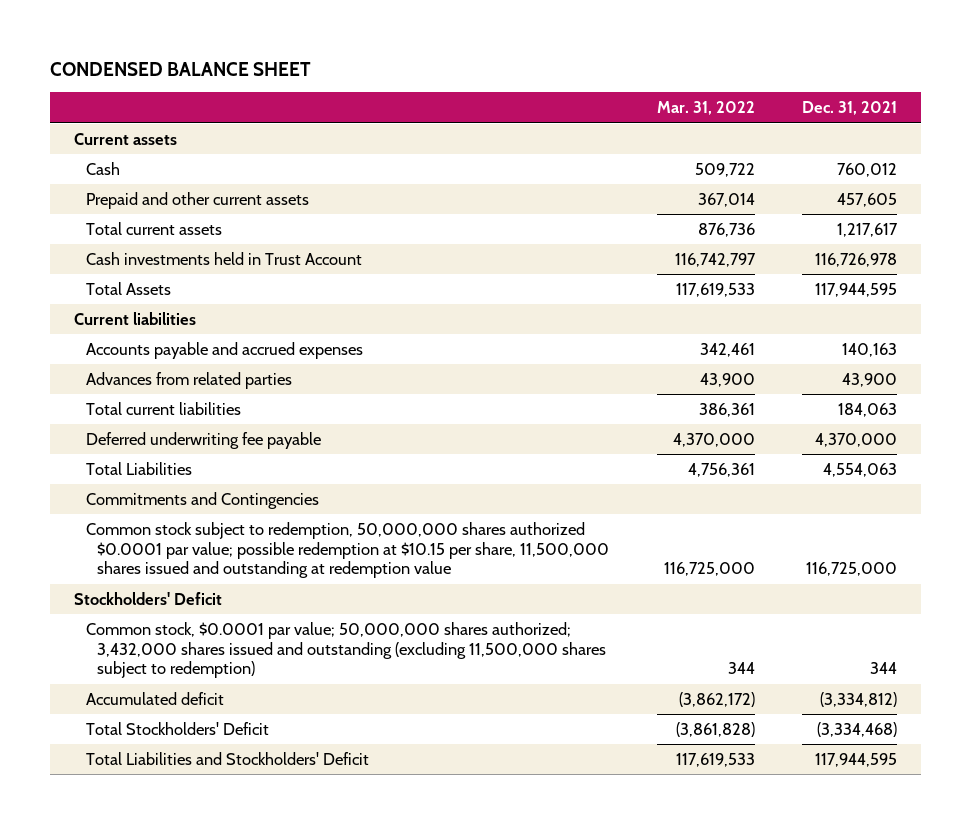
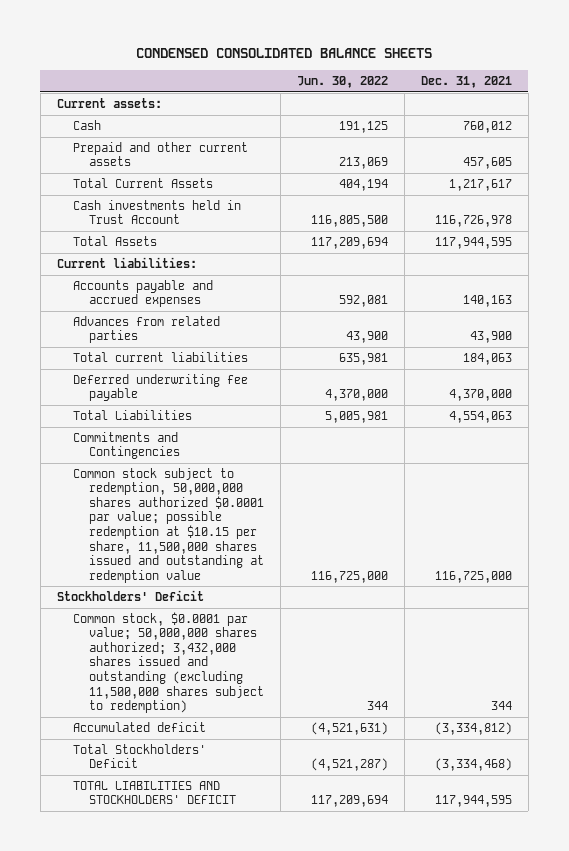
- CONDENSED BALANCE SHEET
+ CONDENSED CONSOLIDATED BALANCE SHEETS
- | Mar. 31, 2022 | Dec. 31, 2021
+ | Jun. 30, 2022 | Dec. 31, 2021
- Current assets
+ Current assets:
- Total current assets | 876,736 | 1,217,617
+ Total Current Assets | 404,194 | 1,217,617
- Current liabilities
+ Current liabilities:
- Total Liabilities and Stockholders' Deficit | 117,619,533 | 117,944,595
+ TOTAL LIABILITIES AND STOCKHOLDERS' DEFICIT | 117,209,694 | 117,944,595

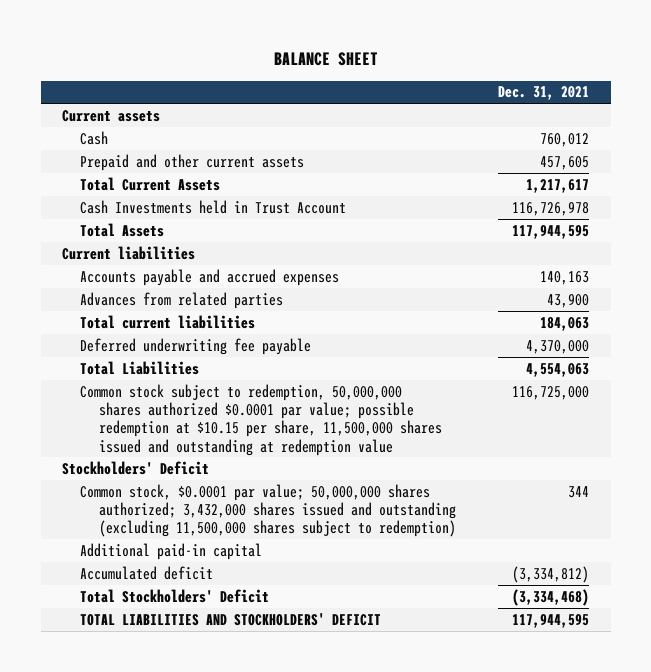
- CONDENSED CONSOLIDATED BALANCE SHEETS
+ BALANCE SHEET
- | Jun. 30, 2022 | Dec. 31, 2021
+ | Dec. 31, 2021
- Current assets:
+ Current assets
- Cash investments held in Trust Account | 116,805,500 | 116,726,978
+ Cash Investments held in Trust Account | 116,726,978
- Current liabilities:
+ Current liabilities
- Commitments and Contingencies
+ Additional paid-in capital

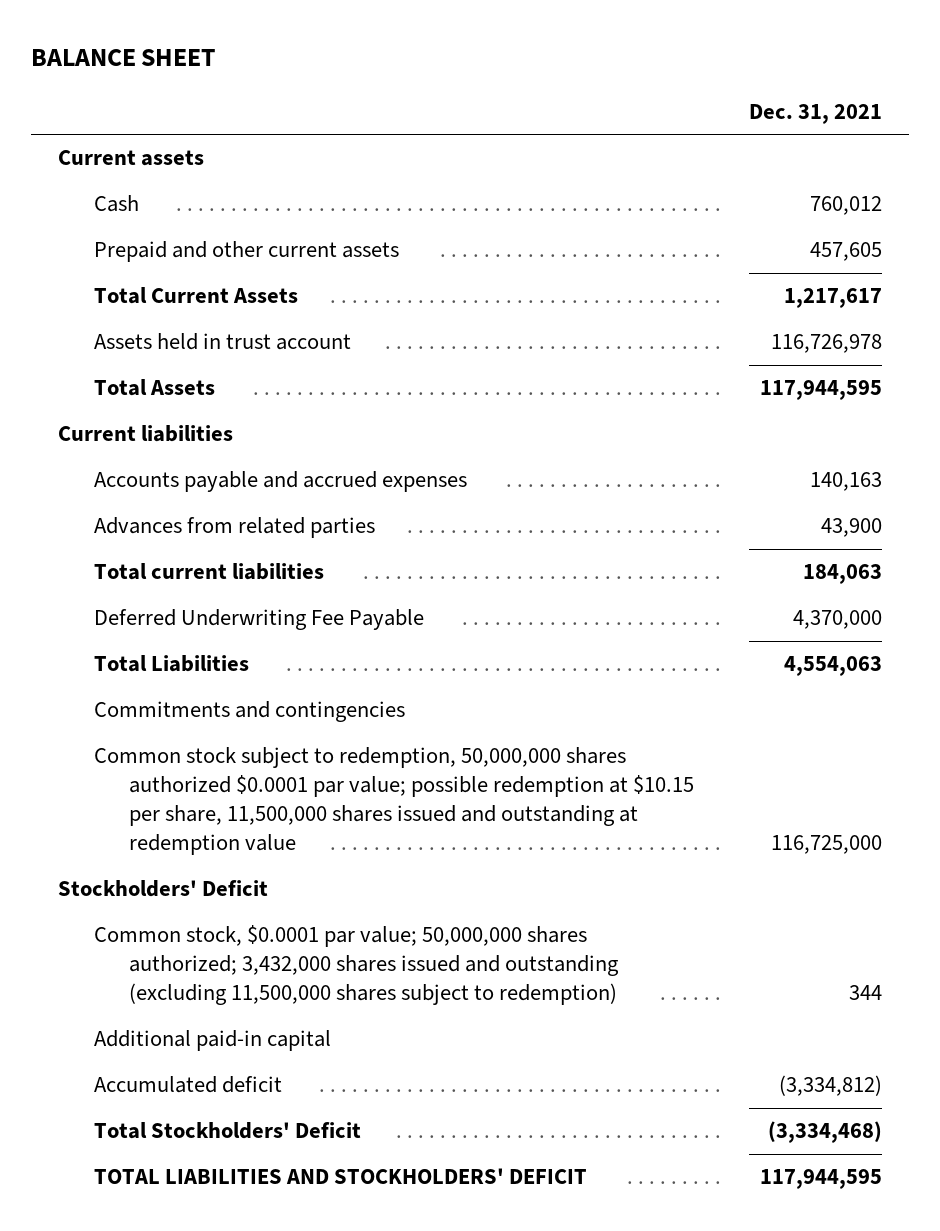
- Cash Investments held in Trust Account | 116,726,978
+ Assets held in trust account | 116,726,978
- Deferred underwriting fee payable | 4,370,000
+ Deferred Underwriting Fee Payable | 4,370,000
+ Commitments and contingencies

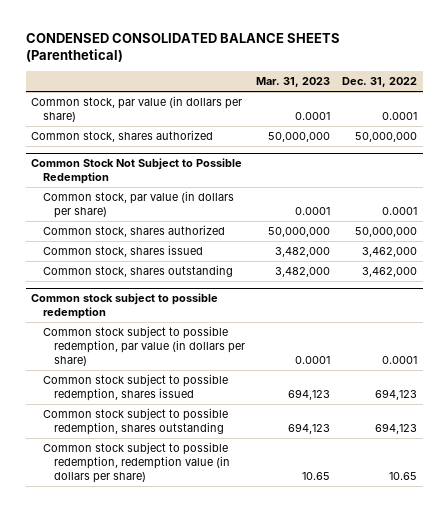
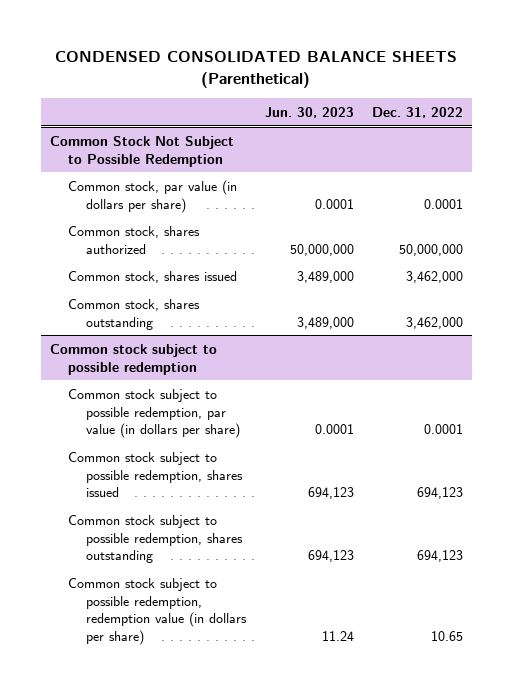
- | Mar. 31, 2023 | Dec. 31, 2022
+ | Jun. 30, 2023 | Dec. 31, 2022
- Common stock, par value (in dollars per share) | 0.0001 | 0.0001
- Common stock, shares authorized | 50,000,000 | 50,000,000

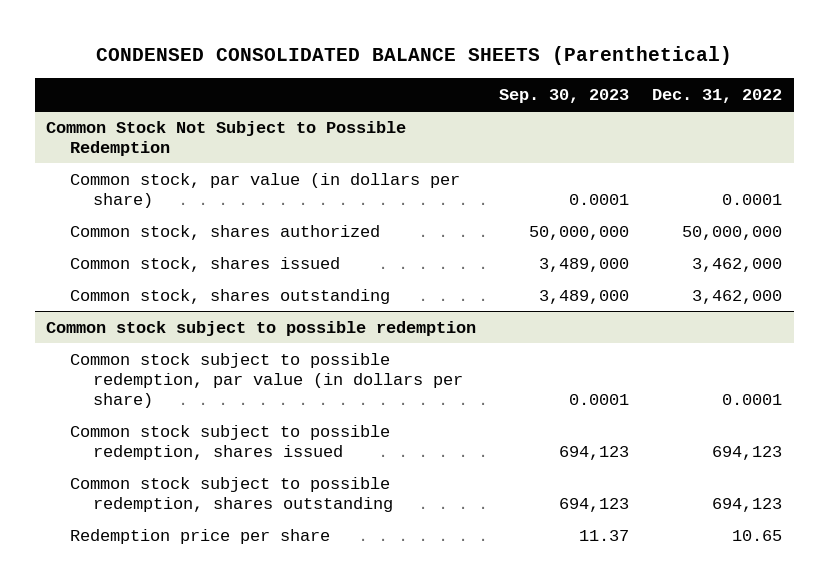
- | Jun. 30, 2023 | Dec. 31, 2022
+ | Sep. 30, 2023 | Dec. 31, 2022
@ Common stock subject to possible redemption
- Common stock subject to possible redemption, redemption value (in dollars per share) | 11.24 | 10.65
+ Redemption price per share | 11.37 | 10.65

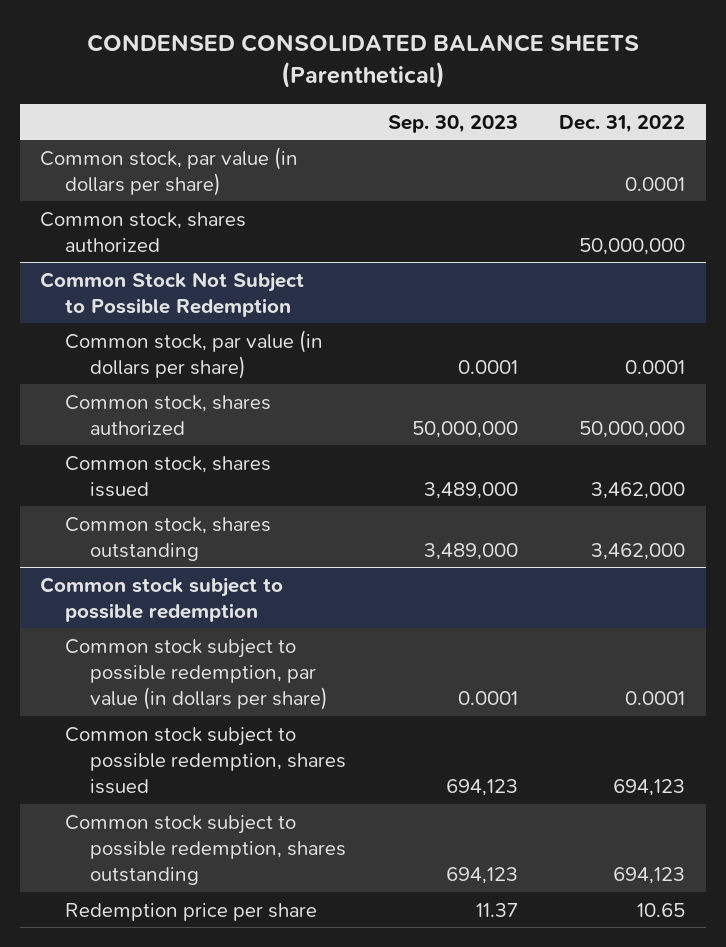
+ Common stock, par value (in dollars per share) | | 0.0001
+ Common stock, shares authorized | | 50,000,000

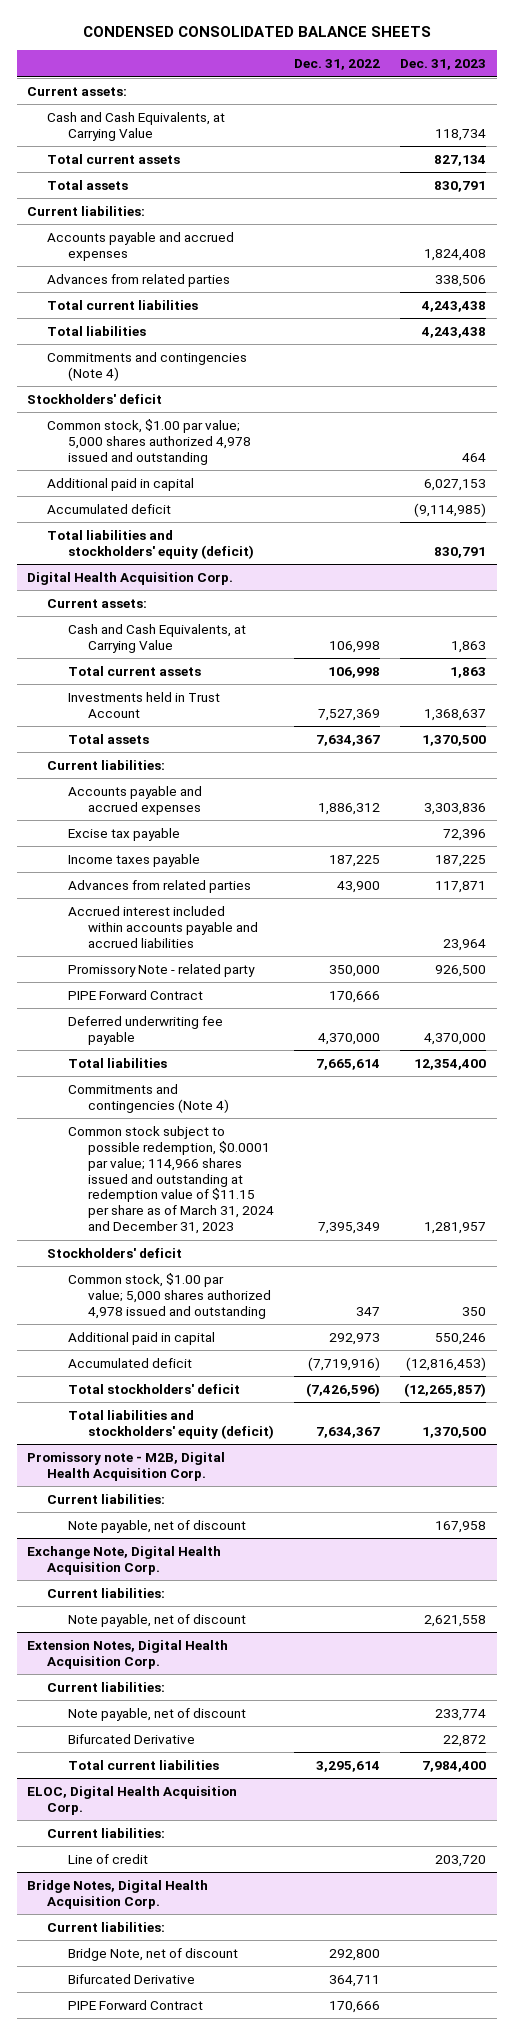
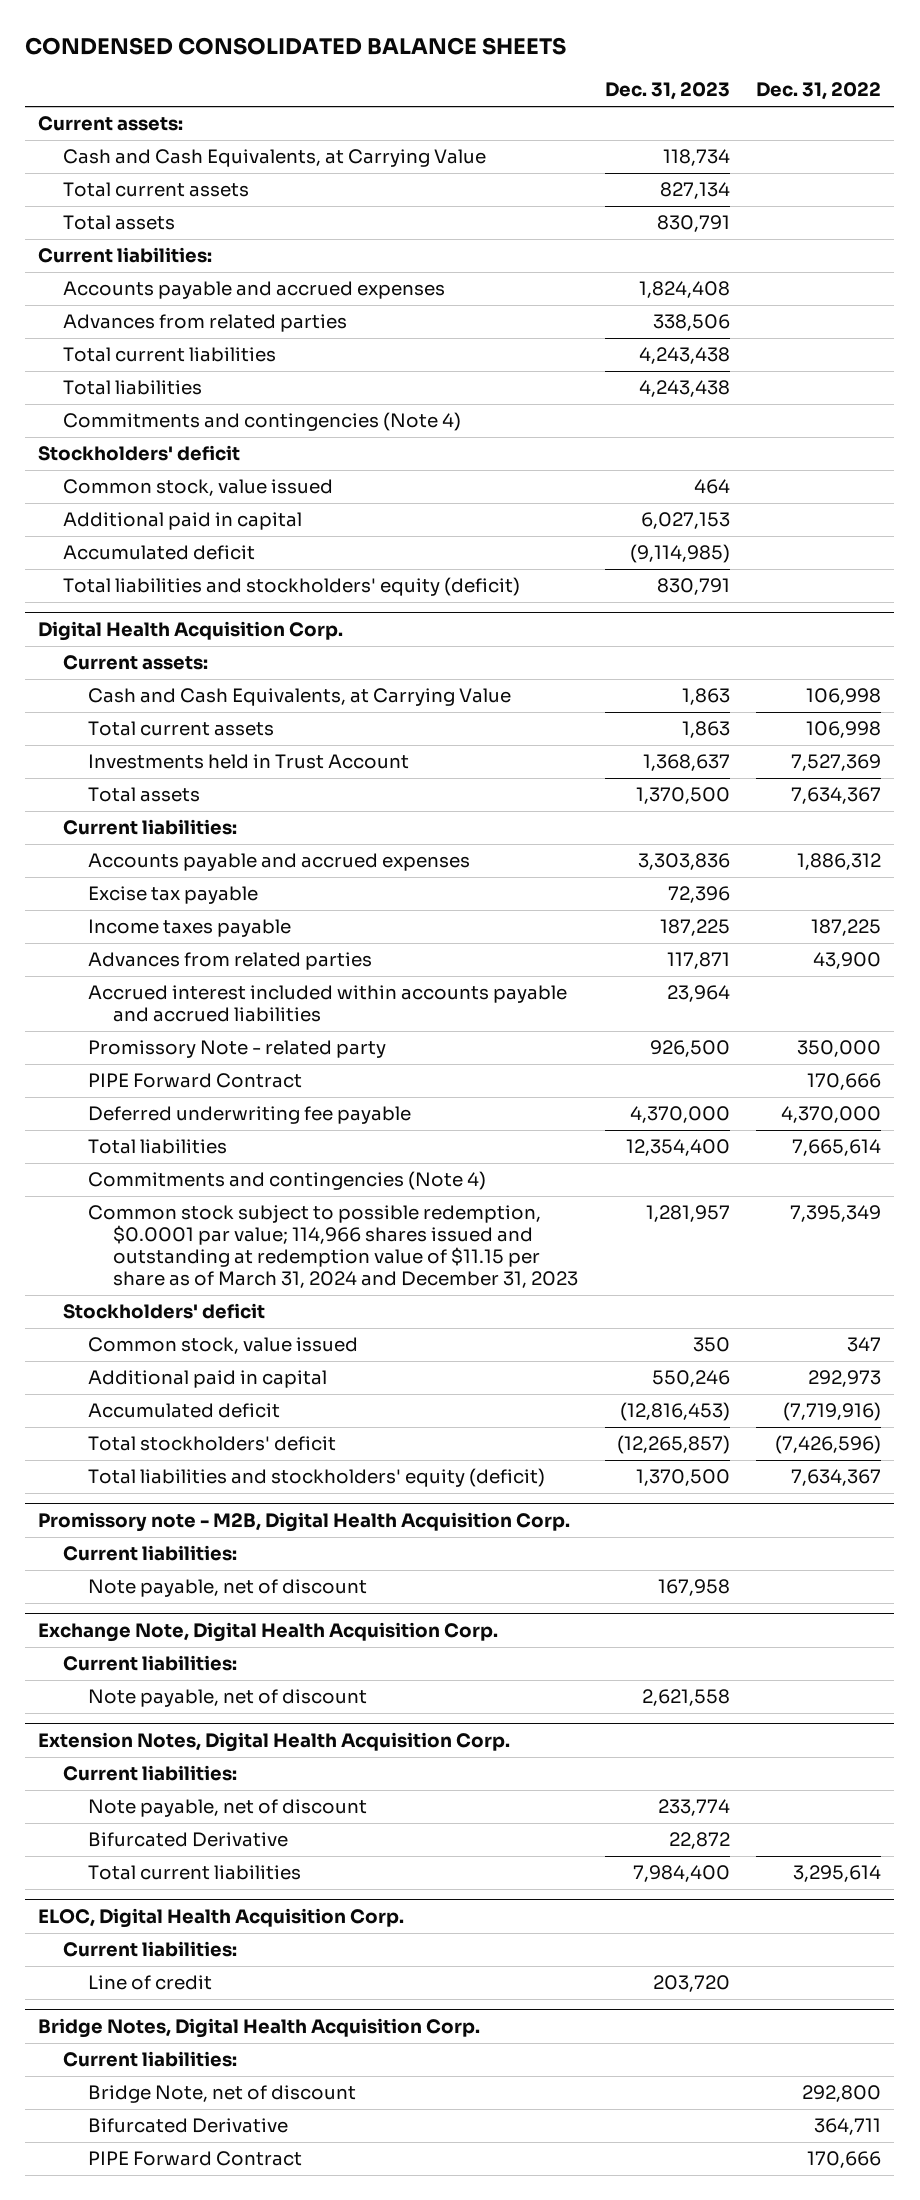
- | Dec. 31, 2022 | Dec. 31, 2023
+ | Dec. 31, 2023 | Dec. 31, 2022
- Common stock, $1.00 par value; 5,000 shares authorized 4,978 issued and outstanding | | 464
+ Common stock, value issued | 464 |
@ Digital Health Acquisition Corp.
- Common stock, $1.00 par value; 5,000 shares authorized 4,978 issued and outstanding | 347 | 350
+ Common stock, value issued | 350 | 347

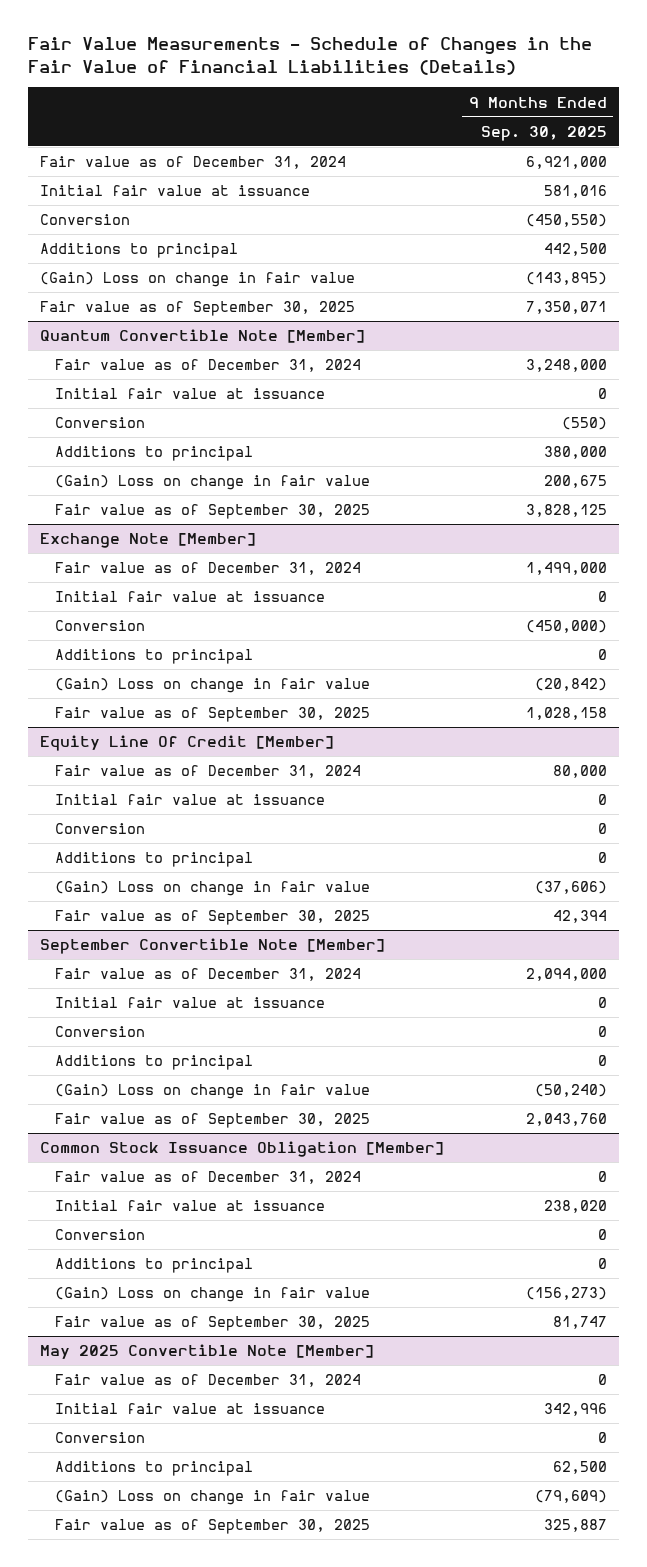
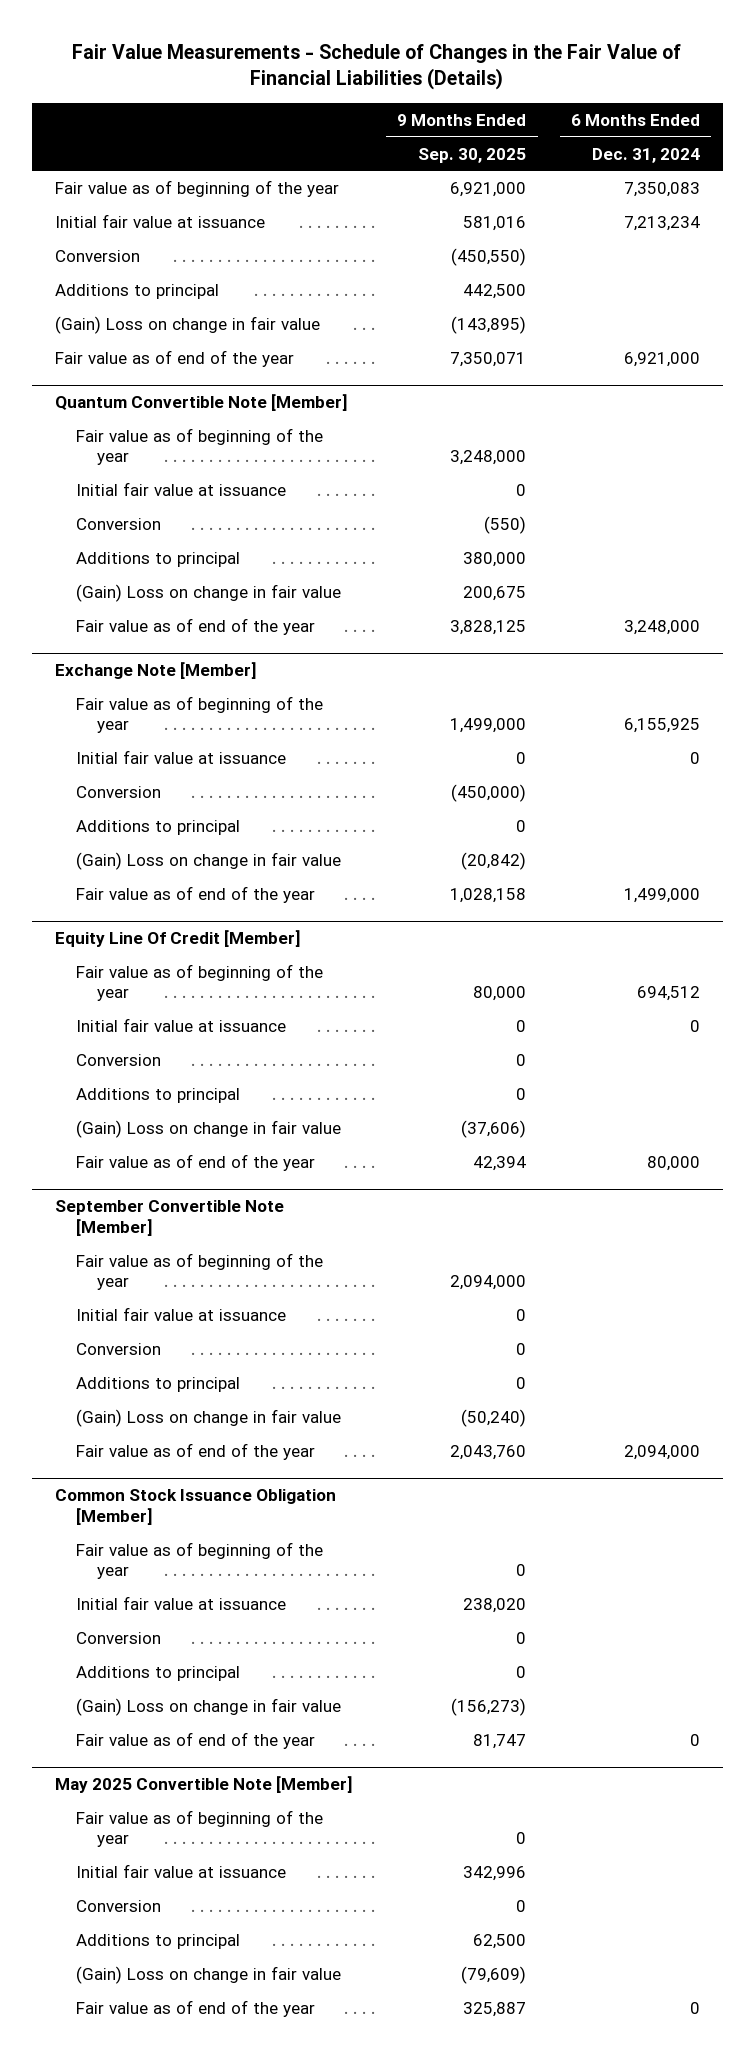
- | 9 Months Ended Sep. 30, 2025
+ | 9 Months Ended Sep. 30, 2025 | 6 Months Ended Dec. 31, 2024
- Fair value as of December 31, 2024 | 6,921,000
+ Fair value as of beginning of the year | 6,921,000 | 7,350,083
- Fair value as of September 30, 2025 | 7,350,071
+ Fair value as of end of the year | 7,350,071 | 6,921,000
@ Quantum Convertible Note [Member]
- Fair value as of December 31, 2024 | 3,248,000
+ Fair value as of beginning of the year | 3,248,000 |
- Fair value as of September 30, 2025 | 3,828,125
+ Fair value as of end of the year | 3,828,125 | 3,248,000
@ Exchange Note [Member]
- Fair value as of December 31, 2024 | 1,499,000
+ Fair value as of beginning of the year | 1,499,000 | 6,155,925
- Fair value as of September 30, 2025 | 1,028,158
+ Fair value as of end of the year | 1,028,158 | 1,499,000
@ Equity Line Of Credit [Member]
- Fair value as of December 31, 2024 | 80,000
+ Fair value as of beginning of the year | 80,000 | 694,512
- Fair value as of September 30, 2025 | 42,394
+ Fair value as of end of the year | 42,394 | 80,000
@ September Convertible Note [Member]
- Fair value as of December 31, 2024 | 2,094,000
+ Fair value as of beginning of the year | 2,094,000 |
- Fair value as of September 30, 2025 | 2,043,760
+ Fair value as of end of the year | 2,043,760 | 2,094,000
@ Common Stock Issuance Obligation [Member]
- Fair value as of December 31, 2024 | 0
+ Fair value as of beginning of the year | 0 |
- Fair value as of September 30, 2025 | 81,747
+ Fair value as of end of the year | 81,747 | 0
@ May 2025 Convertible Note [Member]
- Fair value as of December 31, 2024 | 0
+ Fair value as of beginning of the year | 0 |
- Fair value as of September 30, 2025 | 325,887
+ Fair value as of end of the year | 325,887 | 0

